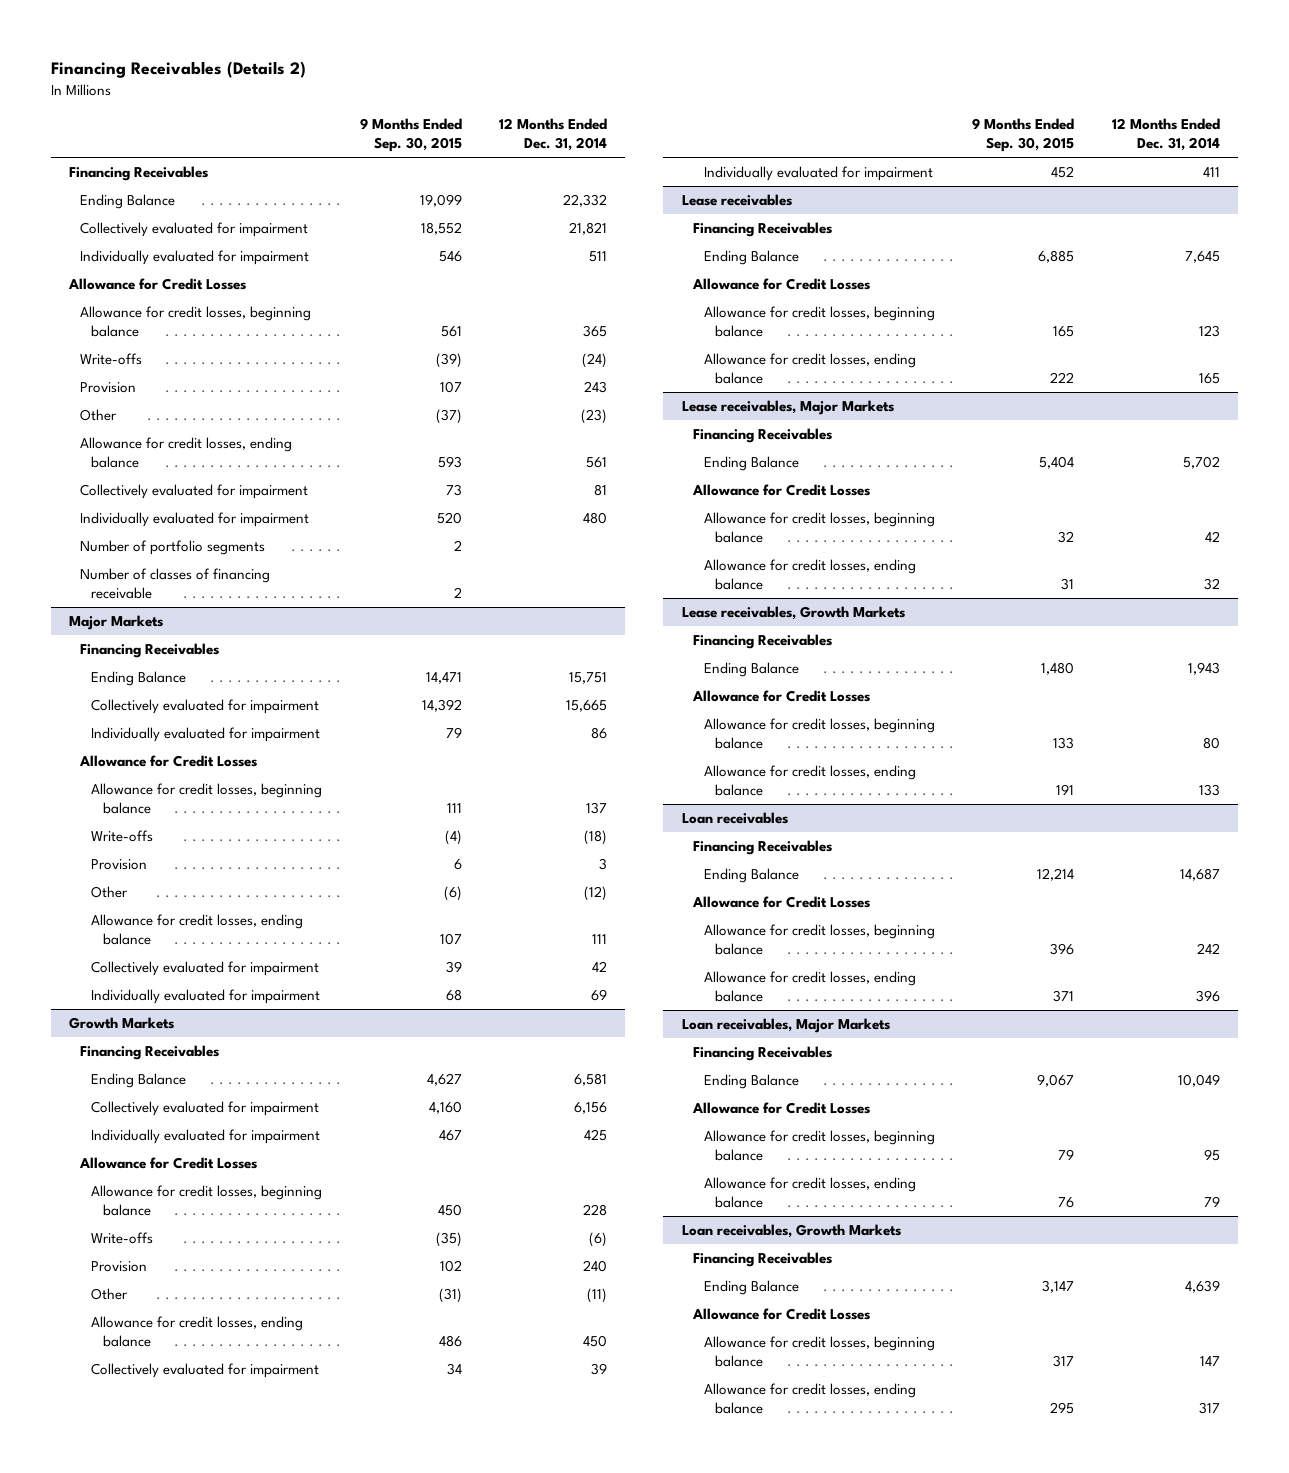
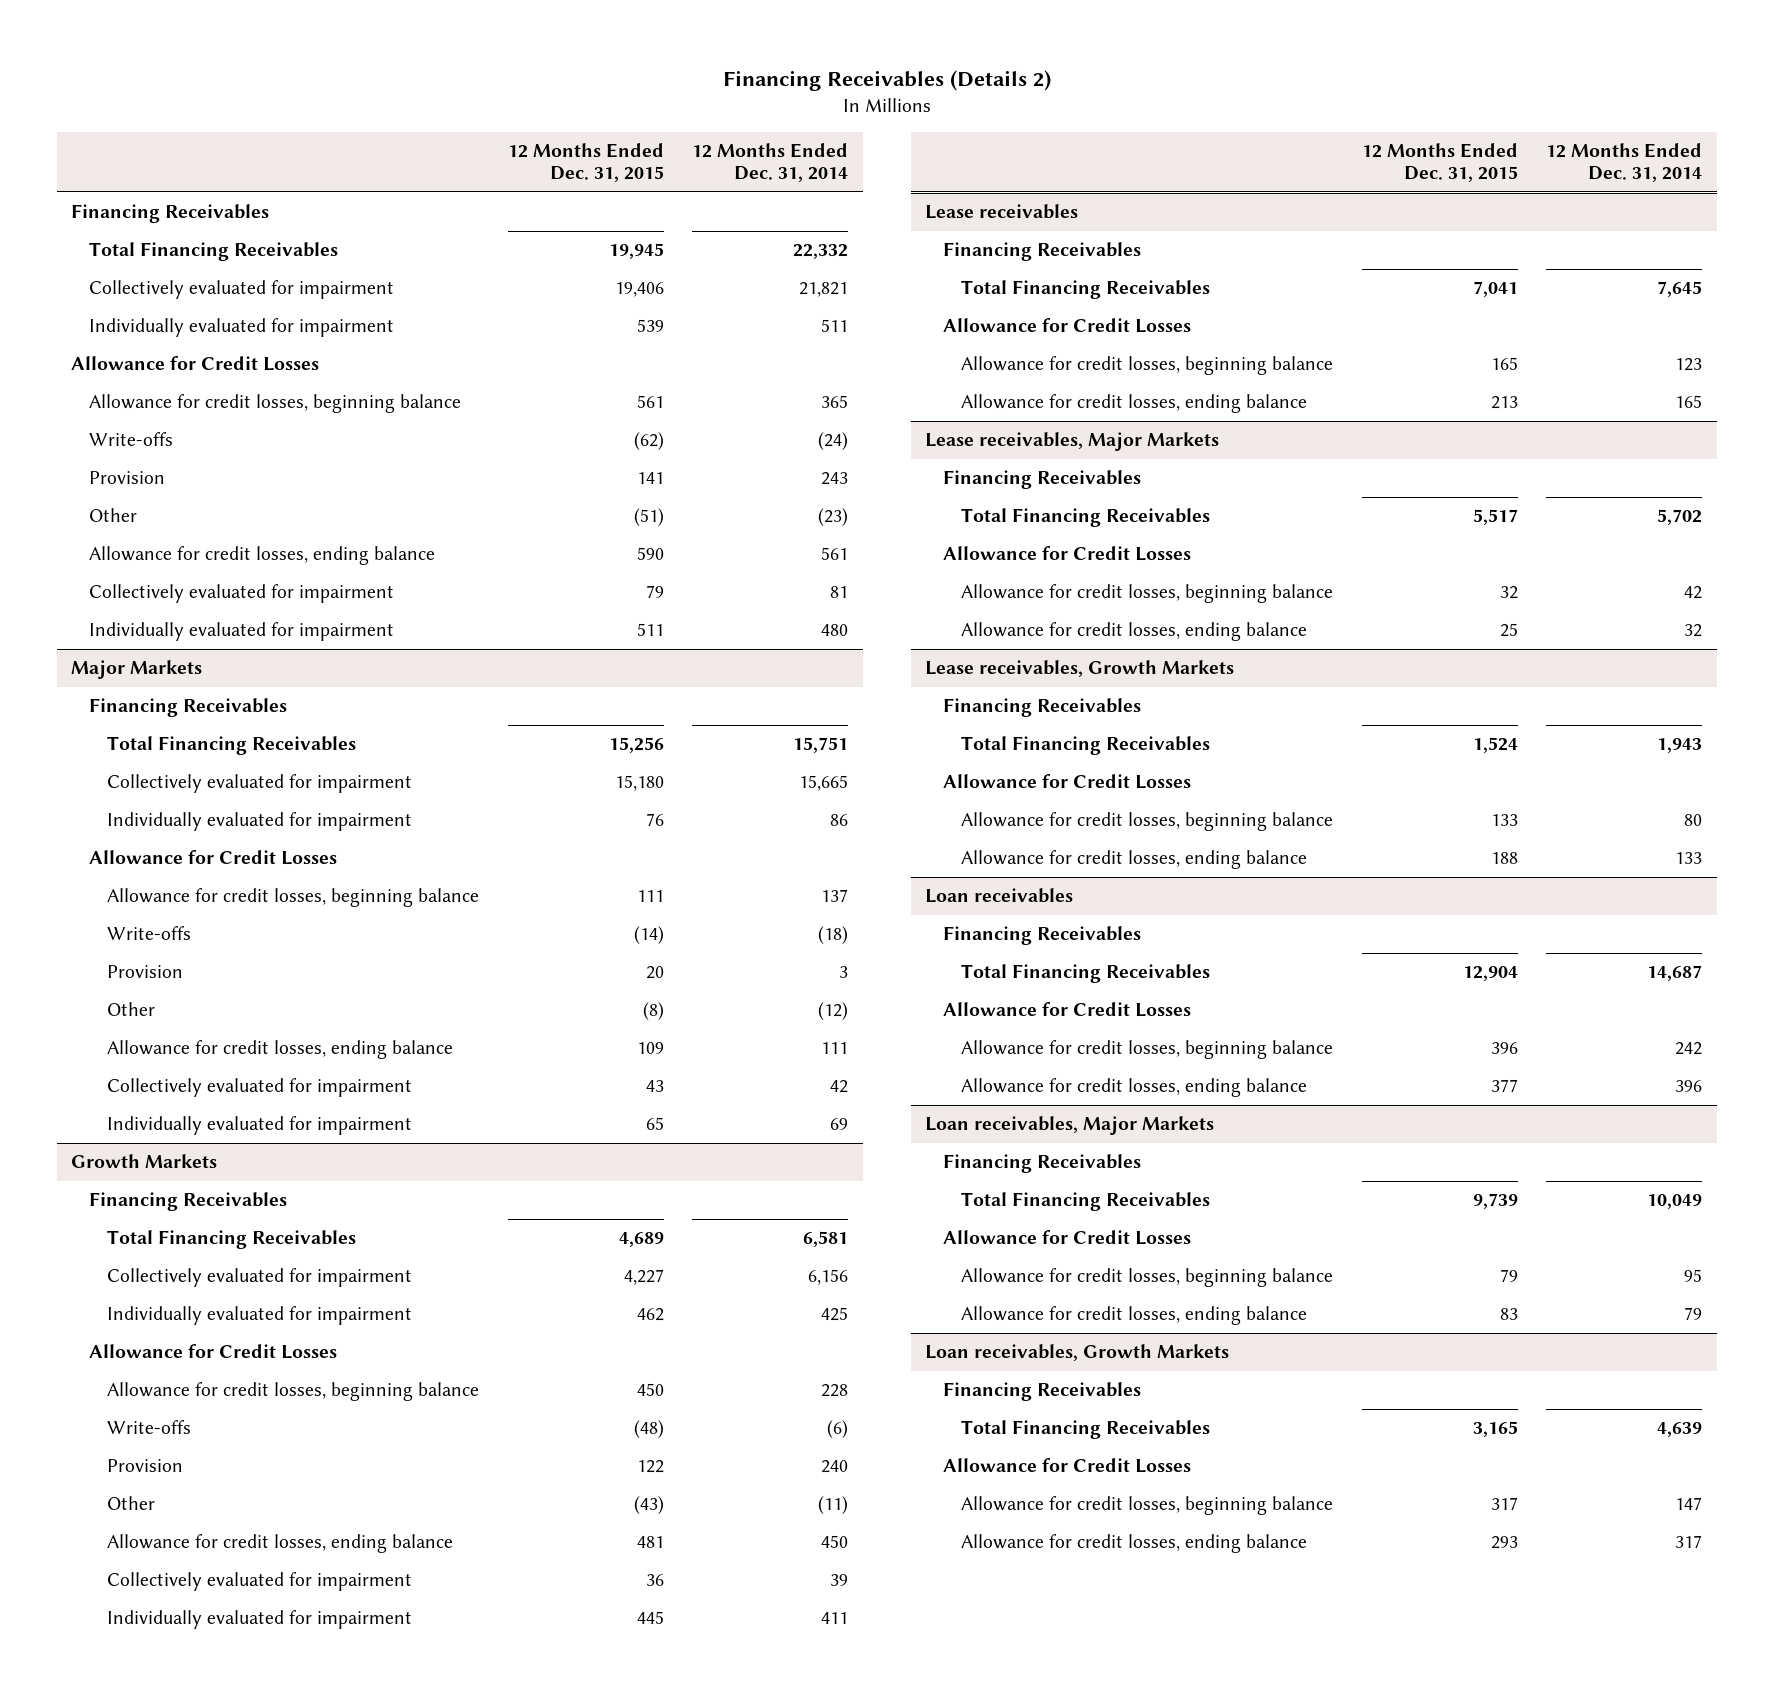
- | 9 Months Ended Sep. 30, 2015 | 12 Months Ended Dec. 31, 2014
+ | 12 Months Ended Dec. 31, 2015 | 12 Months Ended Dec. 31, 2014
- Ending Balance | 19,099 | 22,332
+ Total Financing Receivables | 19,945 | 22,332
- Number of portfolio segments | 2 |
- Number of classes of financing receivable | 2 |
@ Major Markets
- Ending Balance | 14,471 | 15,751
+ Total Financing Receivables | 15,256 | 15,751
@ Growth Markets
- Ending Balance | 4,627 | 6,581
+ Total Financing Receivables | 4,689 | 6,581
@ Lease receivables
- Ending Balance | 6,885 | 7,645
+ Total Financing Receivables | 7,041 | 7,645
@ Lease receivables, Major Markets
- Ending Balance | 5,404 | 5,702
+ Total Financing Receivables | 5,517 | 5,702
@ Lease receivables, Growth Markets
- Ending Balance | 1,480 | 1,943
+ Total Financing Receivables | 1,524 | 1,943
@ Loan receivables
- Ending Balance | 12,214 | 14,687
+ Total Financing Receivables | 12,904 | 14,687
@ Loan receivables, Major Markets
- Ending Balance | 9,067 | 10,049
+ Total Financing Receivables | 9,739 | 10,049
@ Loan receivables, Growth Markets
- Ending Balance | 3,147 | 4,639
+ Total Financing Receivables | 3,165 | 4,639

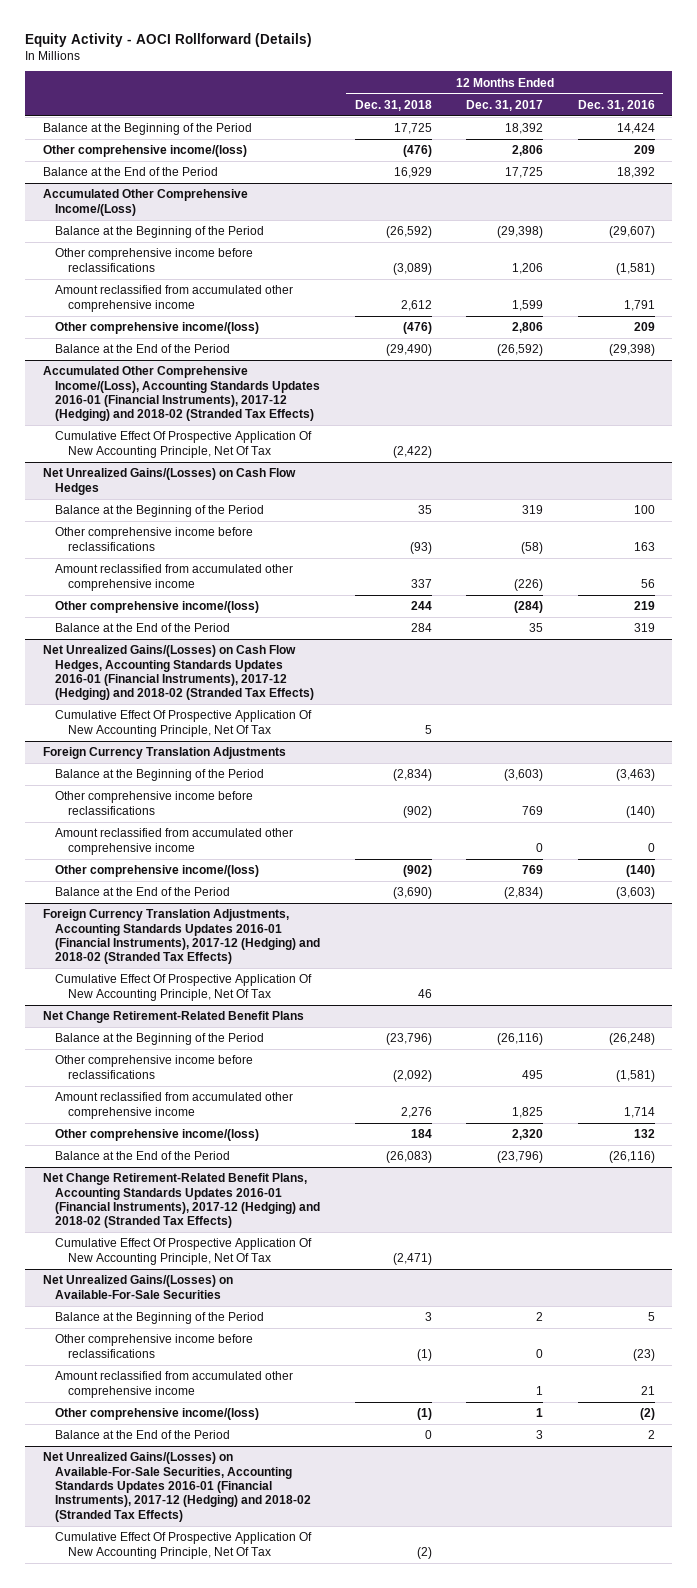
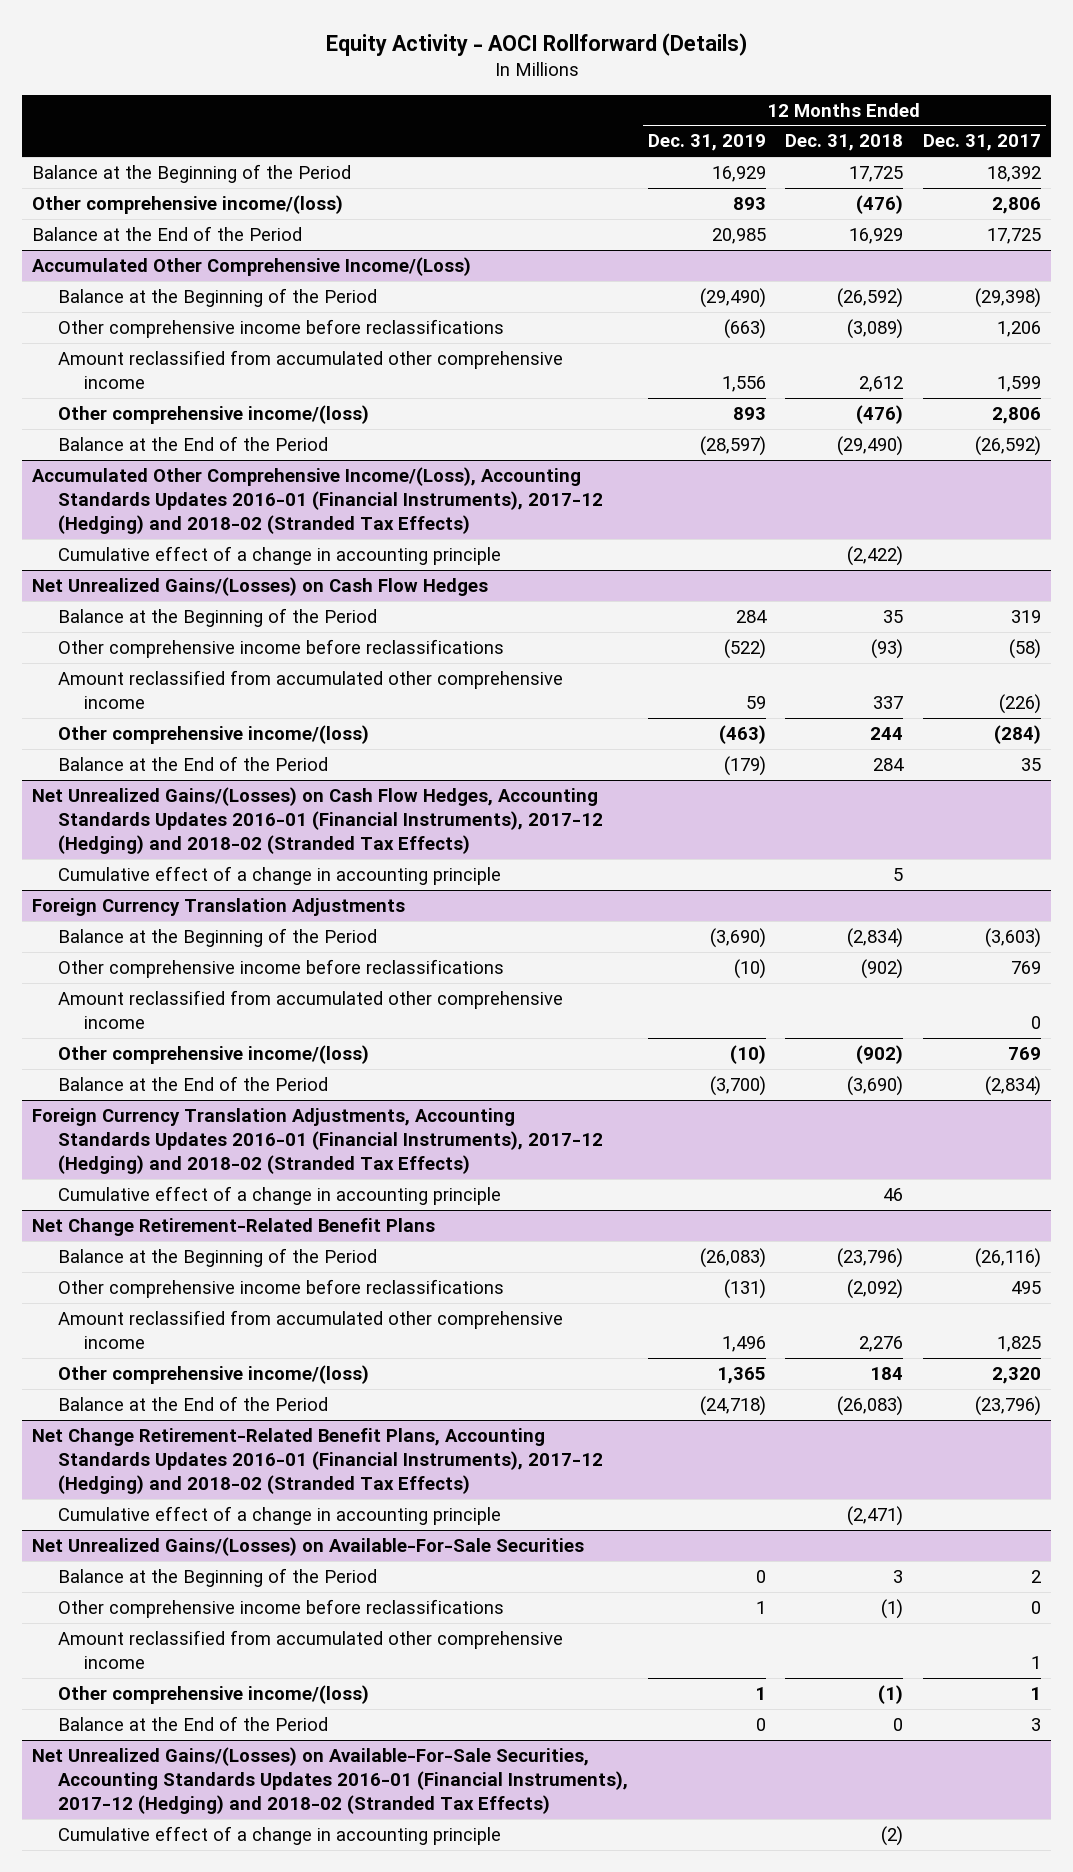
- | 12 Months Ended Dec. 31, 2018 | 12 Months Ended Dec. 31, 2017 | 12 Months Ended Dec. 31, 2016
+ | 12 Months Ended Dec. 31, 2019 | 12 Months Ended Dec. 31, 2018 | 12 Months Ended Dec. 31, 2017
@ Accumulated Other Comprehensive Income/(Loss), Accounting Standards Updates 2016-01 (Financial Instruments), 2017-12 (Hedging) and 2018-02 (Stranded Tax Effects)
- Cumulative Effect Of Prospective Application Of New Accounting Principle, Net Of Tax | (2,422) | |
+ Cumulative effect of a change in accounting principle | | (2,422) |
@ Net Unrealized Gains/(Losses) on Cash Flow Hedges, Accounting Standards Updates 2016-01 (Financial Instruments), 2017-12 (Hedging) and 2018-02 (Stranded Tax Effects)
- Cumulative Effect Of Prospective Application Of New Accounting Principle, Net Of Tax | 5 | |
+ Cumulative effect of a change in accounting principle | | 5 |
@ Foreign Currency Translation Adjustments, Accounting Standards Updates 2016-01 (Financial Instruments), 2017-12 (Hedging) and 2018-02 (Stranded Tax Effects)
- Cumulative Effect Of Prospective Application Of New Accounting Principle, Net Of Tax | 46 | |
+ Cumulative effect of a change in accounting principle | | 46 |
@ Net Change Retirement-Related Benefit Plans, Accounting Standards Updates 2016-01 (Financial Instruments), 2017-12 (Hedging) and 2018-02 (Stranded Tax Effects)
- Cumulative Effect Of Prospective Application Of New Accounting Principle, Net Of Tax | (2,471) | |
+ Cumulative effect of a change in accounting principle | | (2,471) |
@ Net Unrealized Gains/(Losses) on Available-For-Sale Securities, Accounting Standards Updates 2016-01 (Financial Instruments), 2017-12 (Hedging) and 2018-02 (Stranded Tax Effects)
- Cumulative Effect Of Prospective Application Of New Accounting Principle, Net Of Tax | (2) | |
+ Cumulative effect of a change in accounting principle | | (2) |

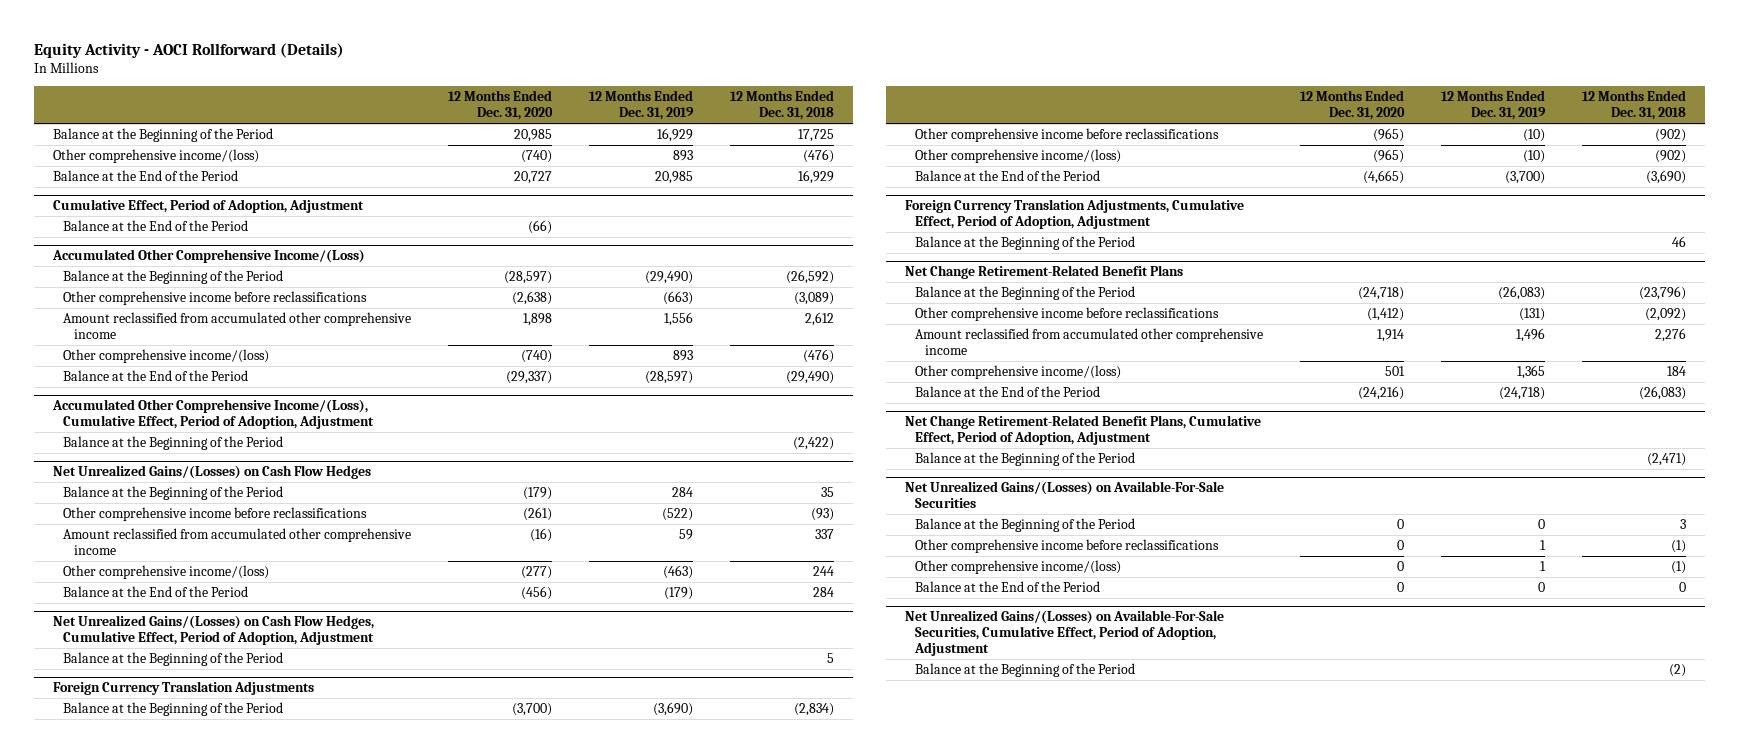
- | 12 Months Ended Dec. 31, 2019 | 12 Months Ended Dec. 31, 2018 | 12 Months Ended Dec. 31, 2017
+ | 12 Months Ended Dec. 31, 2020 | 12 Months Ended Dec. 31, 2019 | 12 Months Ended Dec. 31, 2018
+ Cumulative Effect, Period of Adoption, Adjustment
+ Balance at the End of the Period | (66) | |
- Accumulated Other Comprehensive Income/(Loss), Accounting Standards Updates 2016-01 (Financial Instruments), 2017-12 (Hedging) and 2018-02 (Stranded Tax Effects)
- Cumulative effect of a change in accounting principle | | (2,422) |
+ Accumulated Other Comprehensive Income/(Loss), Cumulative Effect, Period of Adoption, Adjustment
+ Balance at the Beginning of the Period | | | (2,422)
- Net Unrealized Gains/(Losses) on Cash Flow Hedges, Accounting Standards Updates 2016-01 (Financial Instruments), 2017-12 (Hedging) and 2018-02 (Stranded Tax Effects)
- Cumulative effect of a change in accounting principle | | 5 |
+ Net Unrealized Gains/(Losses) on Cash Flow Hedges, Cumulative Effect, Period of Adoption, Adjustment
+ Balance at the Beginning of the Period | | | 5
@ Foreign Currency Translation Adjustments
- Amount reclassified from accumulated other comprehensive income | | | 0
- Foreign Currency Translation Adjustments, Accounting Standards Updates 2016-01 (Financial Instruments), 2017-12 (Hedging) and 2018-02 (Stranded Tax Effects)
- Cumulative effect of a change in accounting principle | | 46 |
+ Foreign Currency Translation Adjustments, Cumulative Effect, Period of Adoption, Adjustment
+ Balance at the Beginning of the Period | | | 46
- Net Change Retirement-Related Benefit Plans, Accounting Standards Updates 2016-01 (Financial Instruments), 2017-12 (Hedging) and 2018-02 (Stranded Tax Effects)
- Cumulative effect of a change in accounting principle | | (2,471) |
+ Net Change Retirement-Related Benefit Plans, Cumulative Effect, Period of Adoption, Adjustment
+ Balance at the Beginning of the Period | | | (2,471)
@ Net Unrealized Gains/(Losses) on Available-For-Sale Securities
- Amount reclassified from accumulated other comprehensive income | | | 1
- Net Unrealized Gains/(Losses) on Available-For-Sale Securities, Accounting Standards Updates 2016-01 (Financial Instruments), 2017-12 (Hedging) and 2018-02 (Stranded Tax Effects)
- Cumulative effect of a change in accounting principle | | (2) |
+ Net Unrealized Gains/(Losses) on Available-For-Sale Securities, Cumulative Effect, Period of Adoption, Adjustment
+ Balance at the Beginning of the Period | | | (2)

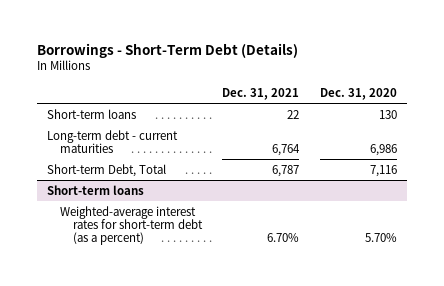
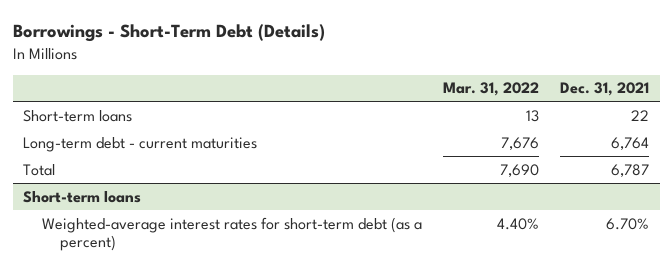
- | Dec. 31, 2021 | Dec. 31, 2020
+ | Mar. 31, 2022 | Dec. 31, 2021
- Short-term Debt, Total | 6,787 | 7,116
+ Total | 7,690 | 6,787

